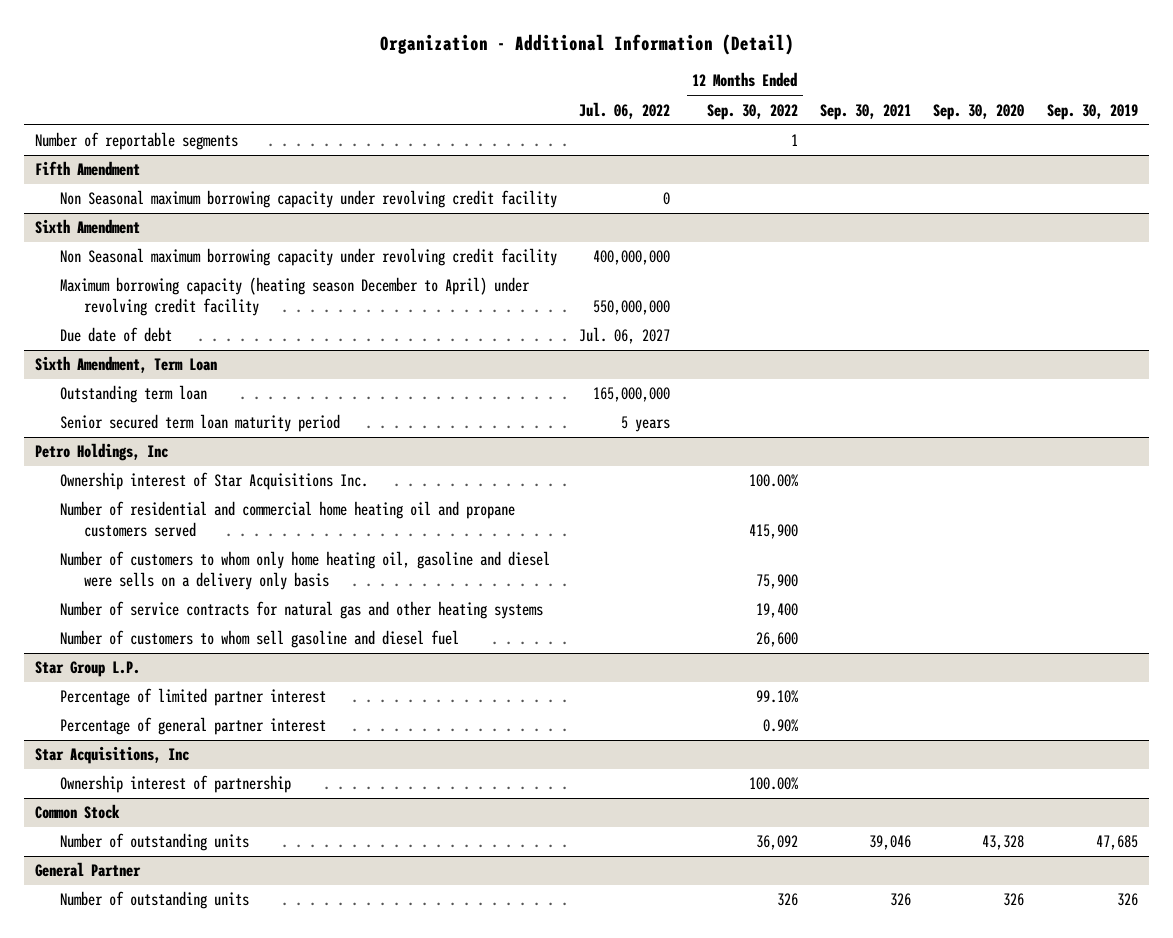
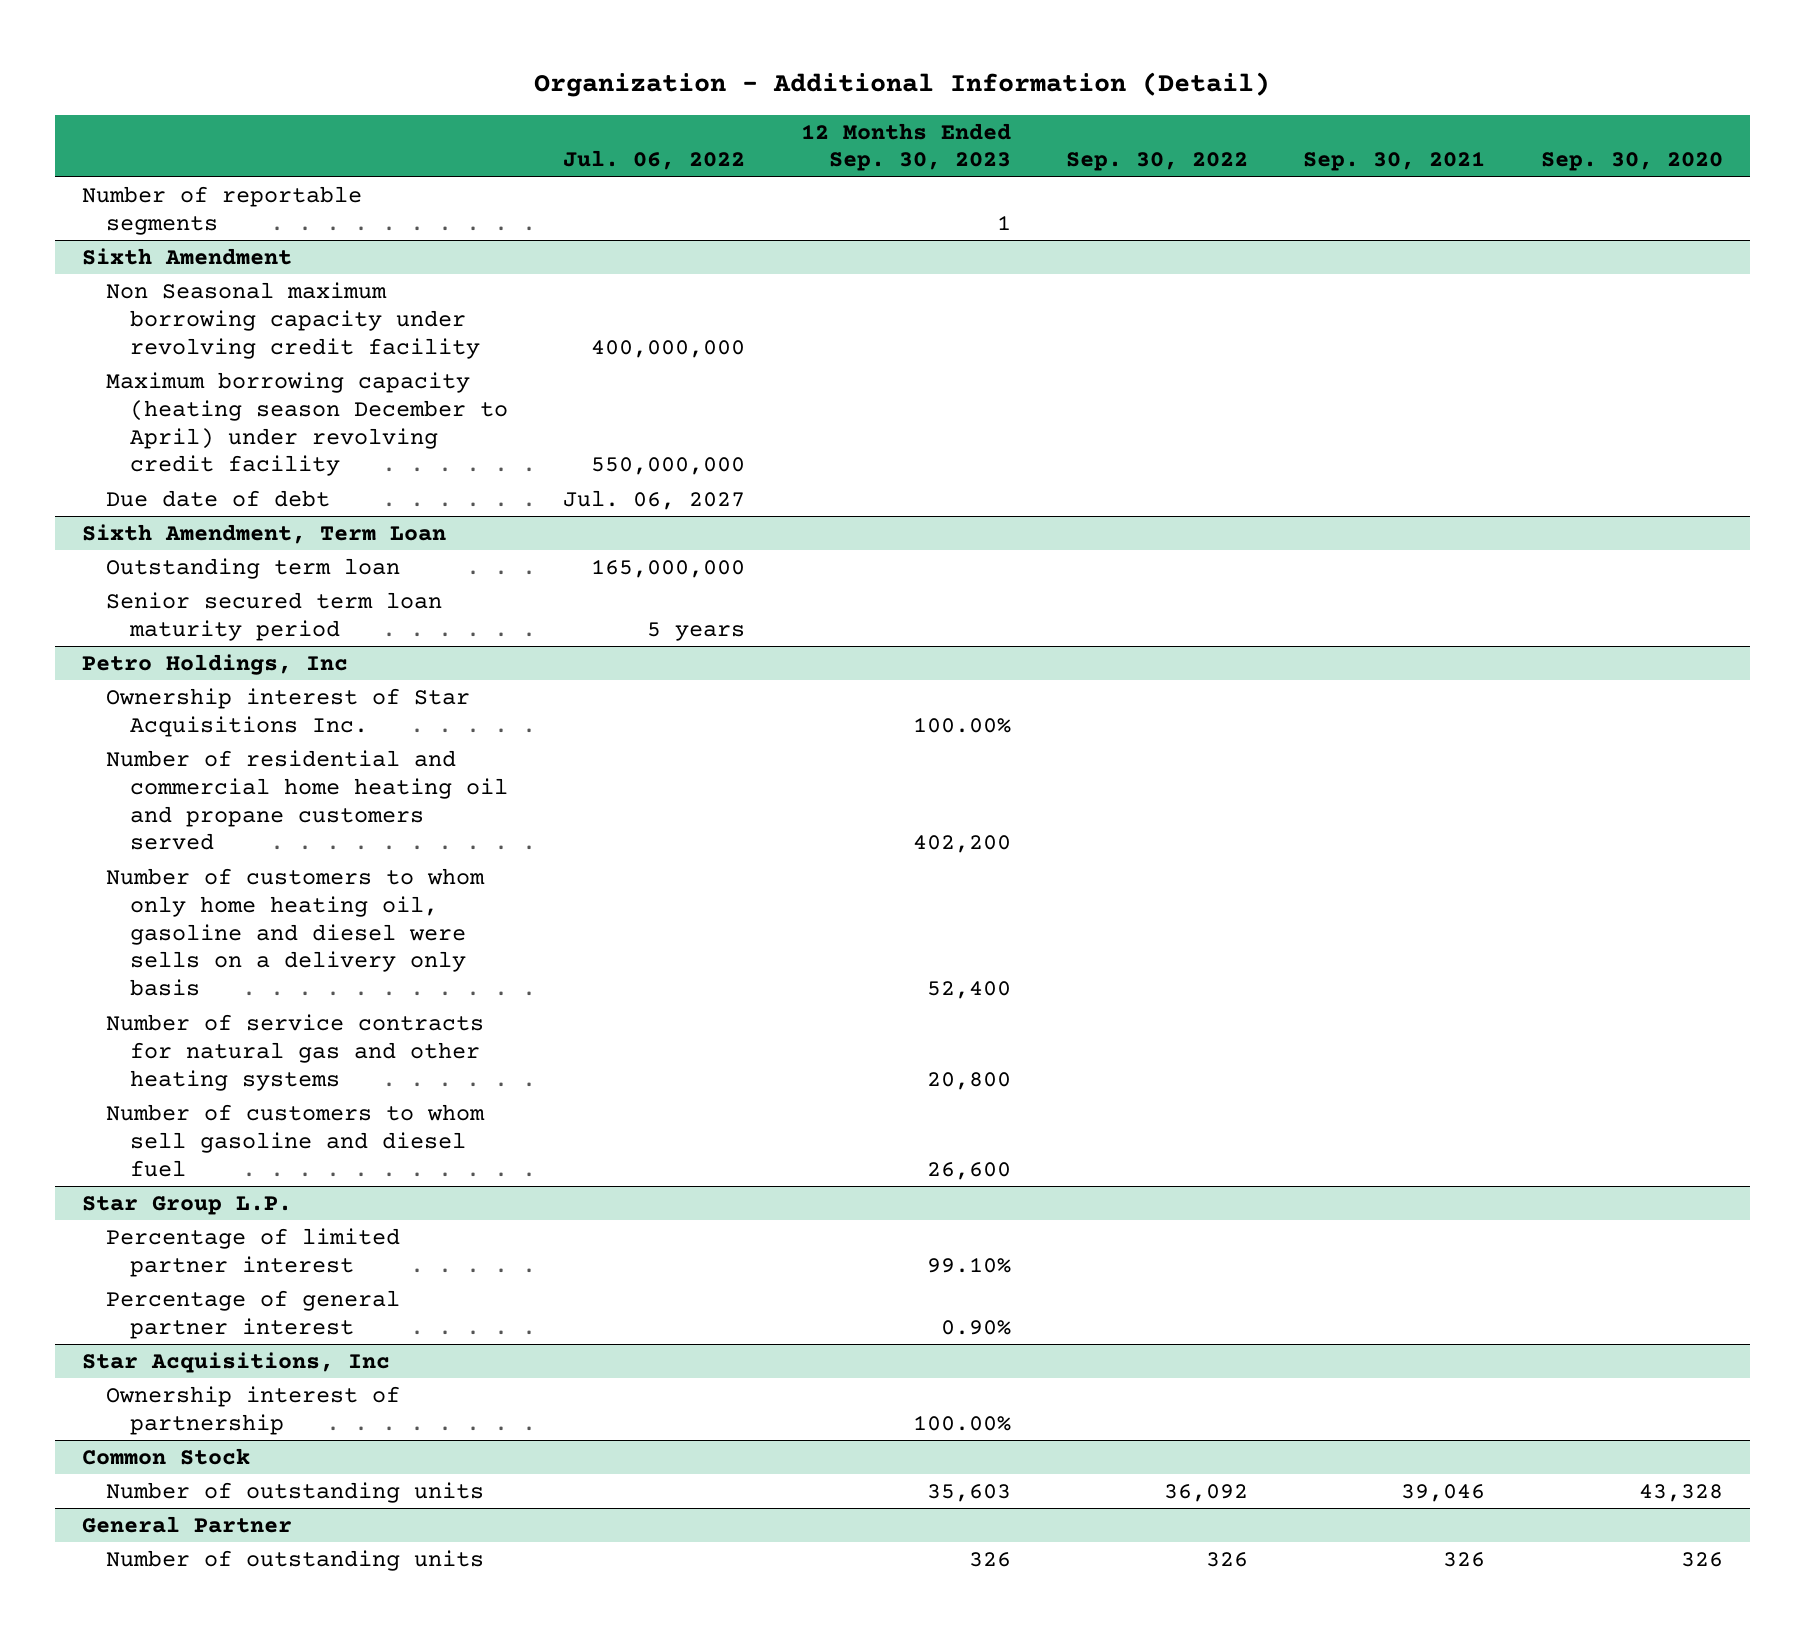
- | Jul. 06, 2022 | 12 Months Ended Sep. 30, 2022 | Sep. 30, 2021 | Sep. 30, 2020 | Sep. 30, 2019
+ | Jul. 06, 2022 | 12 Months Ended Sep. 30, 2023 | Sep. 30, 2022 | Sep. 30, 2021 | Sep. 30, 2020
- Fifth Amendment
- Non Seasonal maximum borrowing capacity under revolving credit facility | 0 | | | |

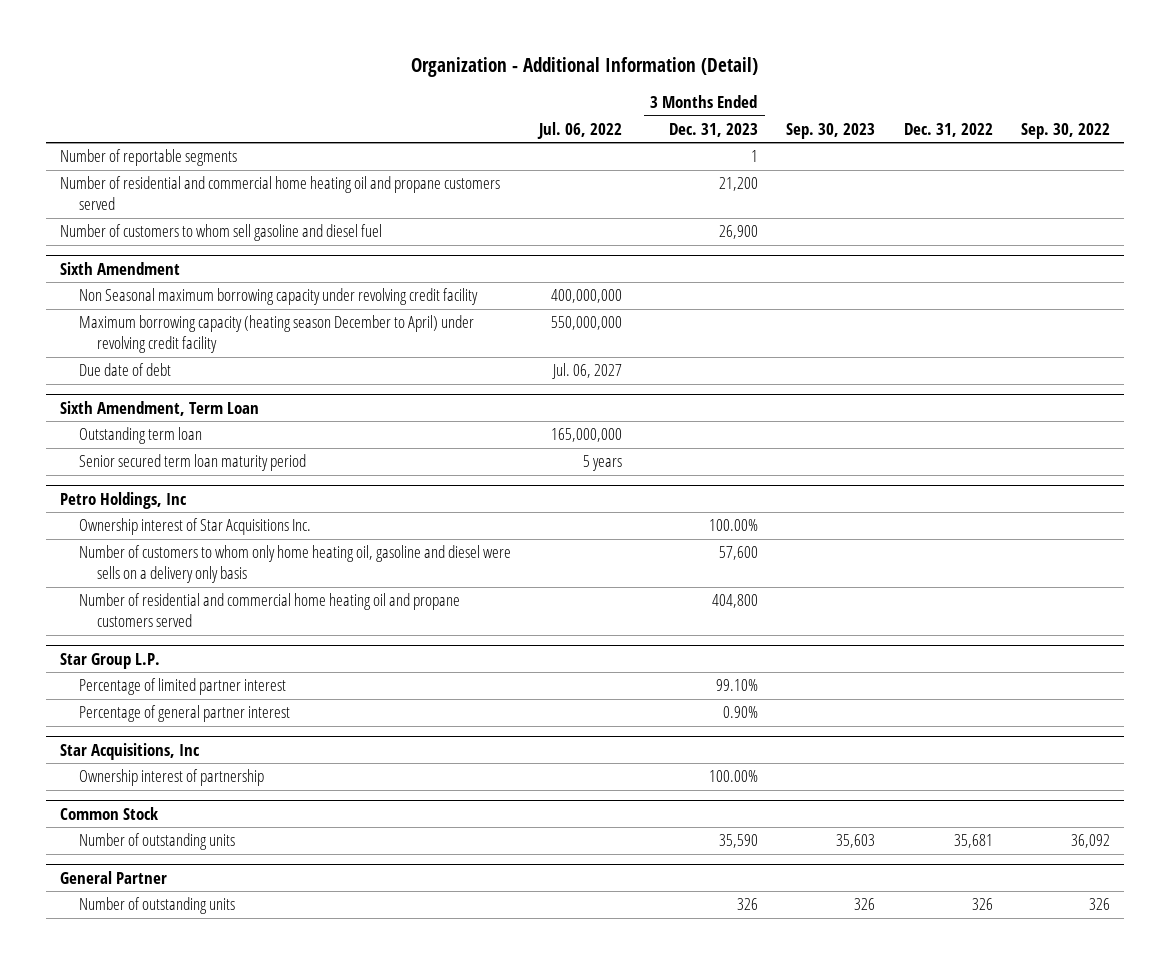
- | Jul. 06, 2022 | 12 Months Ended Sep. 30, 2023 | Sep. 30, 2022 | Sep. 30, 2021 | Sep. 30, 2020
+ | Jul. 06, 2022 | 3 Months Ended Dec. 31, 2023 | Sep. 30, 2023 | Dec. 31, 2022 | Sep. 30, 2022
+ Number of residential and commercial home heating oil and propane customers served | | 21,200 | | |
+ Number of customers to whom sell gasoline and diesel fuel | | 26,900 | | |
@ Petro Holdings, Inc
- Number of service contracts for natural gas and other heating systems | | 20,800 | | |
- Number of customers to whom sell gasoline and diesel fuel | | 26,600 | | |
moved down: Number of residential and commercial home heating oil and propane customers served | | 404,800 | | |

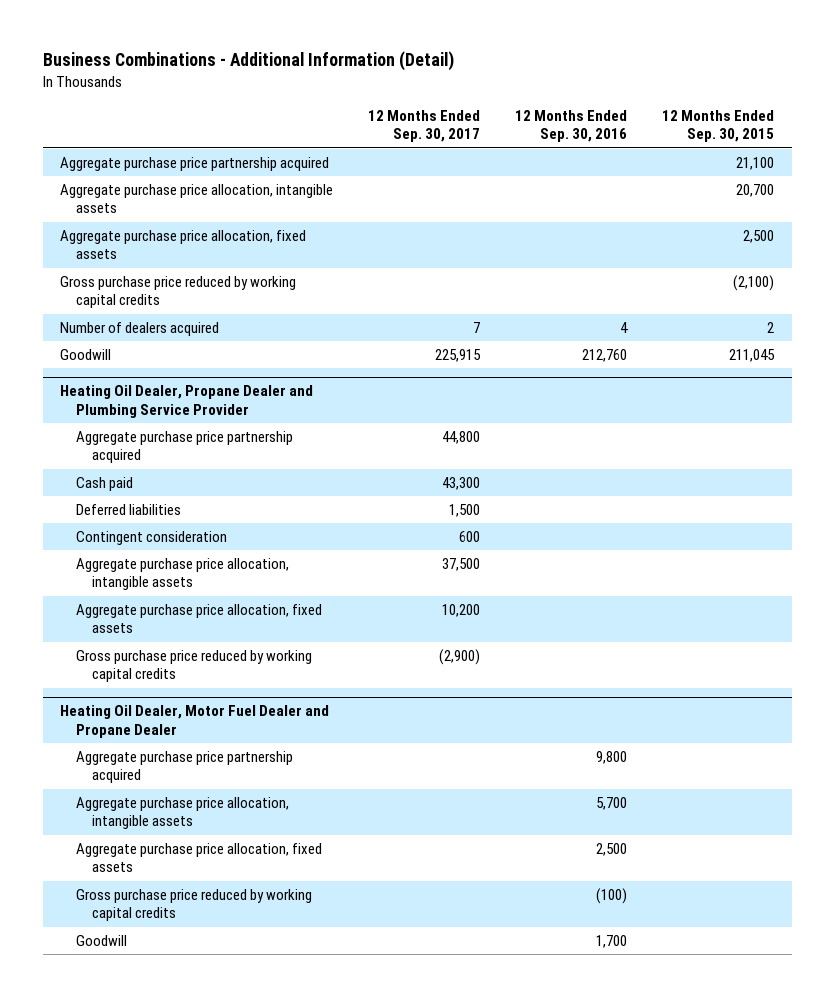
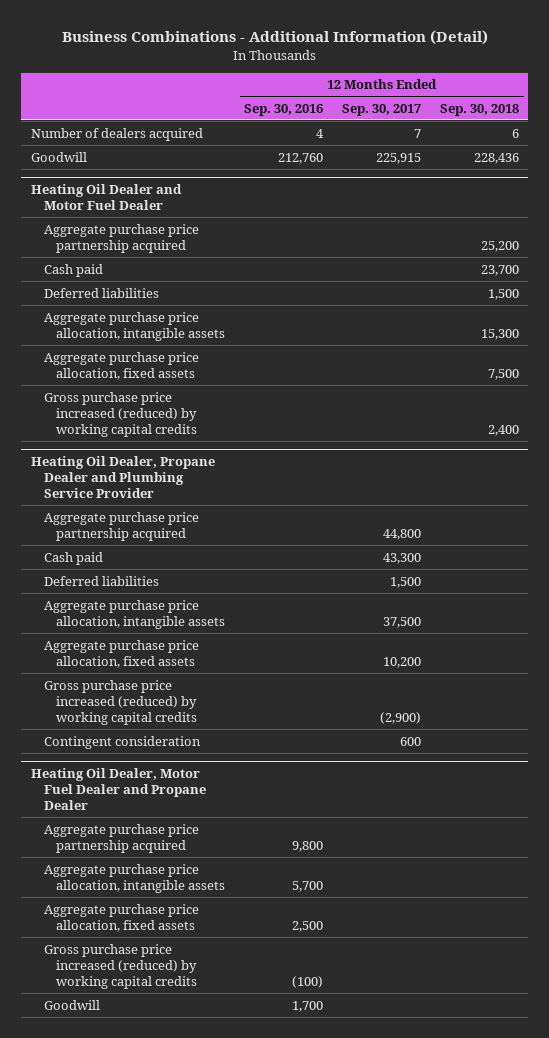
- | 12 Months Ended Sep. 30, 2017 | 12 Months Ended Sep. 30, 2016 | 12 Months Ended Sep. 30, 2015
+ | 12 Months Ended Sep. 30, 2016 | 12 Months Ended Sep. 30, 2017 | 12 Months Ended Sep. 30, 2018
- Aggregate purchase price partnership acquired | | | 21,100
- Aggregate purchase price allocation, intangible assets | | | 20,700
- Aggregate purchase price allocation, fixed assets | | | 2,500
- Gross purchase price reduced by working capital credits | | | (2,100)
+ Heating Oil Dealer and Motor Fuel Dealer
+ Aggregate purchase price partnership acquired | | | 25,200
+ Cash paid | | | 23,700
+ Deferred liabilities | | | 1,500
+ Aggregate purchase price allocation, intangible assets | | | 15,300
+ Aggregate purchase price allocation, fixed assets | | | 7,500
+ Gross purchase price increased (reduced) by working capital credits | | | 2,400
@ Heating Oil Dealer, Propane Dealer and Plumbing Service Provider
- Gross purchase price reduced by working capital credits | (2,900) | |
+ Gross purchase price increased (reduced) by working capital credits | | (2,900) |
moved down: Contingent consideration | | 600 |
@ Heating Oil Dealer, Motor Fuel Dealer and Propane Dealer
- Gross purchase price reduced by working capital credits | | (100) |
+ Gross purchase price increased (reduced) by working capital credits | (100) | |

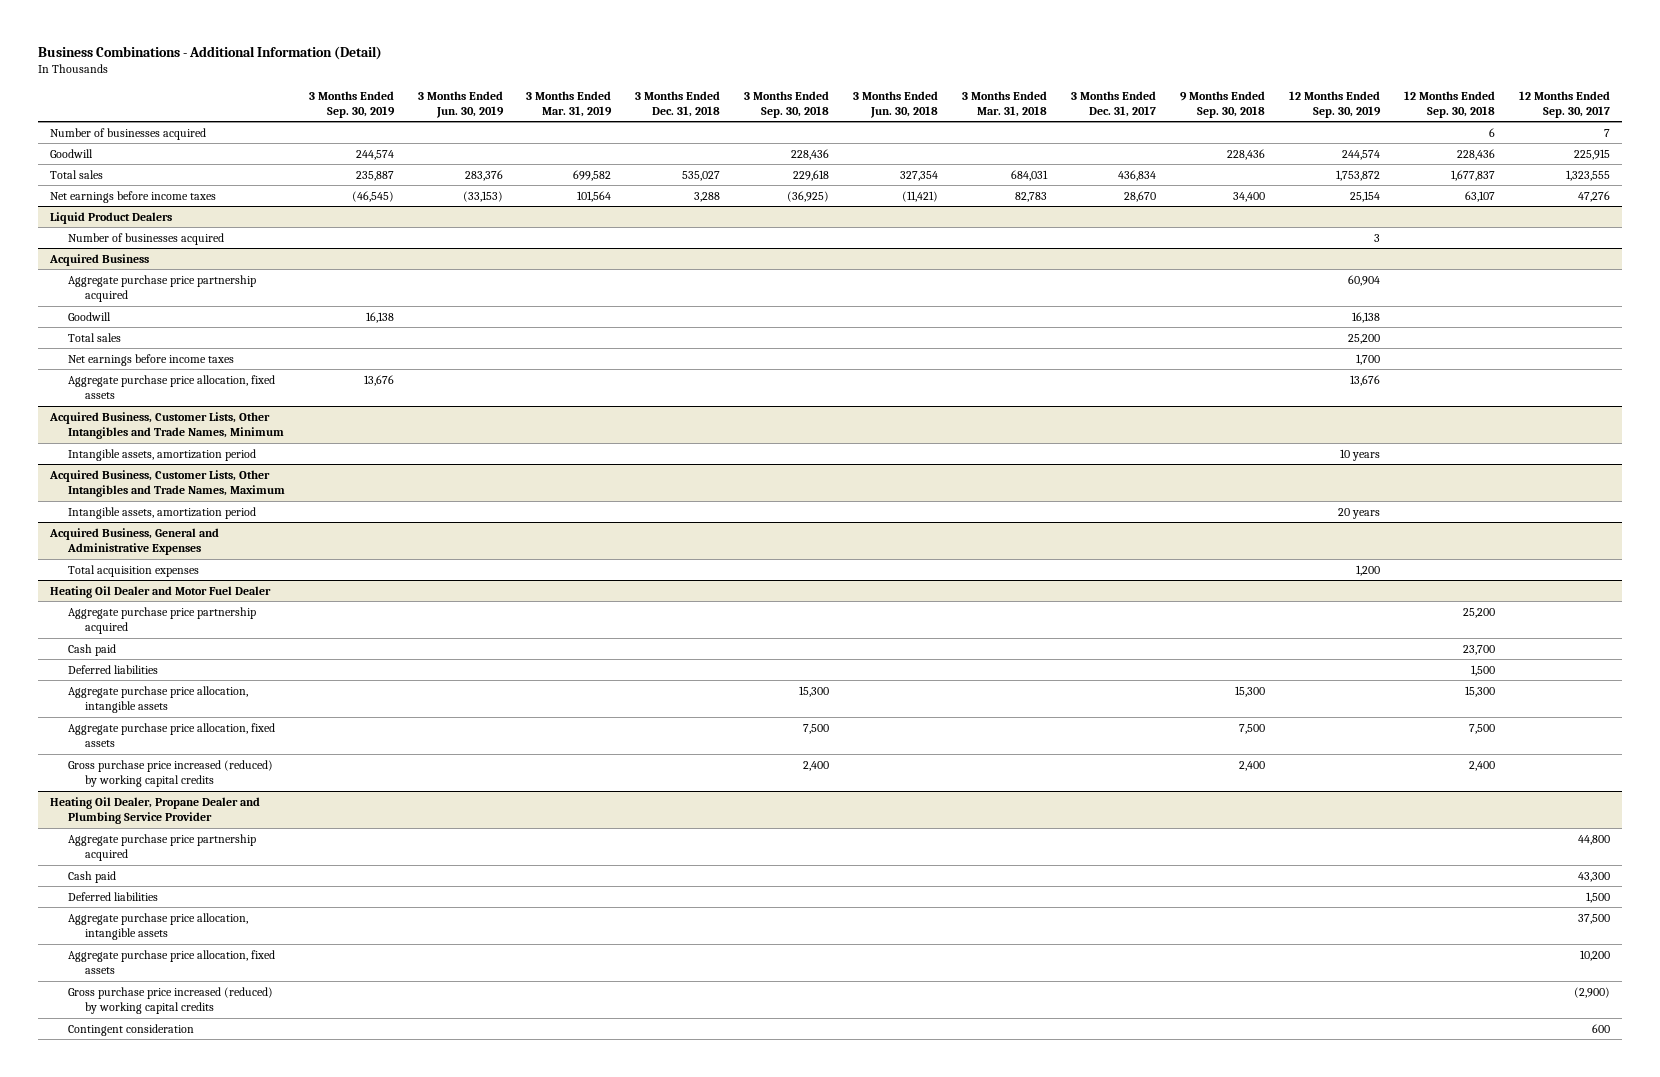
- | 12 Months Ended Sep. 30, 2016 | 12 Months Ended Sep. 30, 2017 | 12 Months Ended Sep. 30, 2018
+ | 3 Months Ended Sep. 30, 2019 | 3 Months Ended Jun. 30, 2019 | 3 Months Ended Mar. 31, 2019 | 3 Months Ended Dec. 31, 2018 | 3 Months Ended Sep. 30, 2018 | 3 Months Ended Jun. 30, 2018 | 3 Months Ended Mar. 31, 2018 | 3 Months Ended Dec. 31, 2017 | 9 Months Ended Sep. 30, 2018 | 12 Months Ended Sep. 30, 2019 | 12 Months Ended Sep. 30, 2018 | 12 Months Ended Sep. 30, 2017
- Number of dealers acquired | 4 | 7 | 6
+ Number of businesses acquired | | | | | | | | | | | 6 | 7
+ Total sales | 235,887 | 283,376 | 699,582 | 535,027 | 229,618 | 327,354 | 684,031 | 436,834 | | 1,753,872 | 1,677,837 | 1,323,555
+ Net earnings before income taxes | (46,545) | (33,153) | 101,564 | 3,288 | (36,925) | (11,421) | 82,783 | 28,670 | 34,400 | 25,154 | 63,107 | 47,276
+ Liquid Product Dealers
+ Number of businesses acquired | | | | | | | | | | 3 | |
+ Acquired Business
+ Aggregate purchase price partnership acquired | | | | | | | | | | 60,904 | |
+ Goodwill | 16,138 | | | | | | | | | 16,138 | |
+ Total sales | | | | | | | | | | 25,200 | |
+ Net earnings before income taxes | | | | | | | | | | 1,700 | |
+ Aggregate purchase price allocation, fixed assets | 13,676 | | | | | | | | | 13,676 | |
+ Acquired Business, Customer Lists, Other Intangibles and Trade Names, Minimum
+ Intangible assets, amortization period | | | | | | | | | | 10 years | |
+ Acquired Business, Customer Lists, Other Intangibles and Trade Names, Maximum
+ Intangible assets, amortization period | | | | | | | | | | 20 years | |
+ Acquired Business, General and Administrative Expenses
+ Total acquisition expenses | | | | | | | | | | 1,200 | |
- Heating Oil Dealer, Motor Fuel Dealer and Propane Dealer
- Aggregate purchase price partnership acquired | 9,800 | |
- Aggregate purchase price allocation, intangible assets | 5,700 | |
- Aggregate purchase price allocation, fixed assets | 2,500 | |
- Gross purchase price increased (reduced) by working capital credits | (100) | |
- Goodwill | 1,700 | |

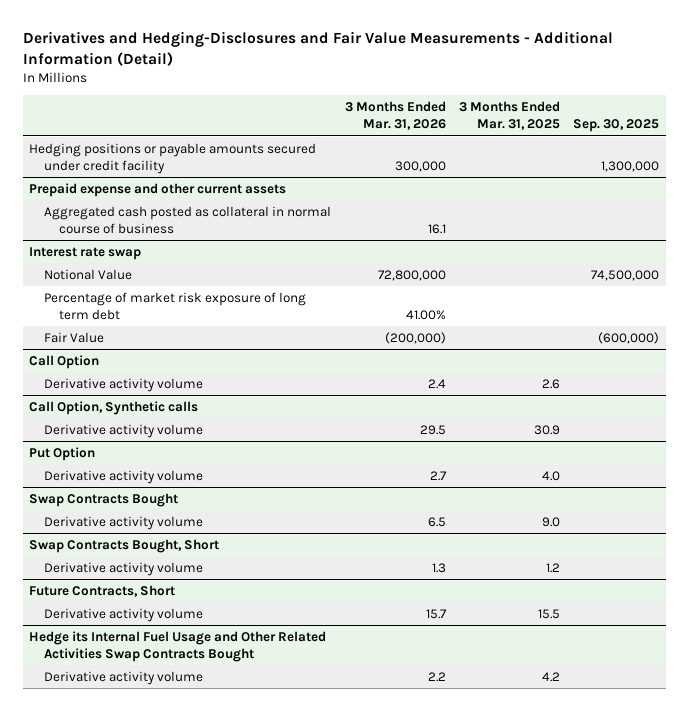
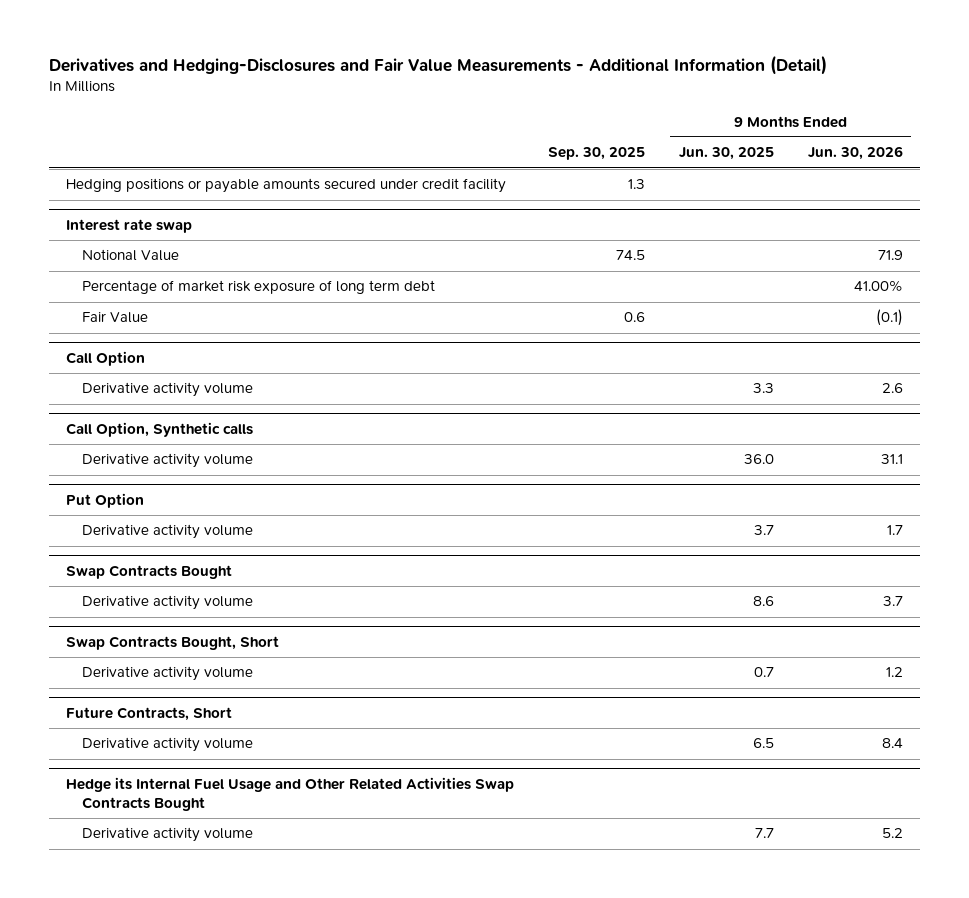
- | 3 Months Ended Mar. 31, 2026 | 3 Months Ended Mar. 31, 2025 | Sep. 30, 2025
+ | Sep. 30, 2025 | 9 Months Ended Jun. 30, 2025 | 9 Months Ended Jun. 30, 2026
- Hedging positions or payable amounts secured under credit facility | 300,000 | | 1,300,000
- Prepaid expense and other current assets
- Aggregated cash posted as collateral in normal course of business | 16.1 | |
+ Hedging positions or payable amounts secured under credit facility | 1.3 | |
@ Interest rate swap
- Notional Value | 72,800,000 | | 74,500,000
+ Notional Value | 74.5 | | 71.9
- Fair Value | (200,000) | | (600,000)
+ Fair Value | 0.6 | | (0.1)

